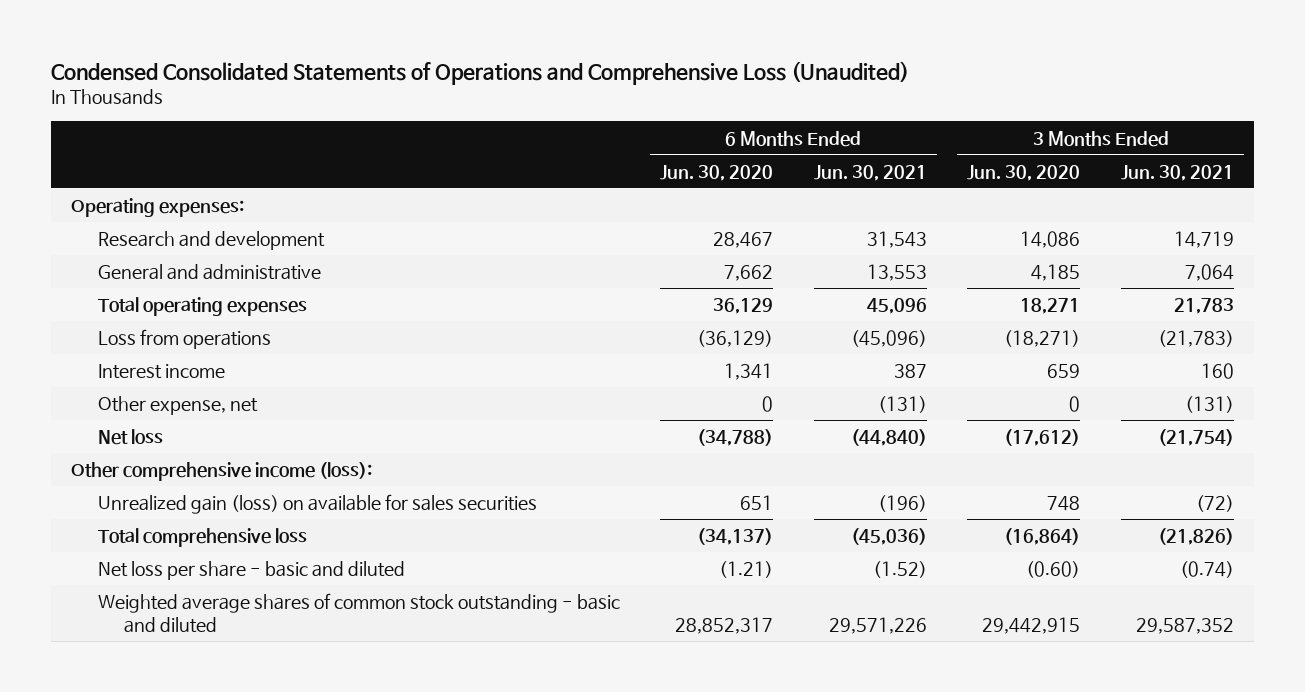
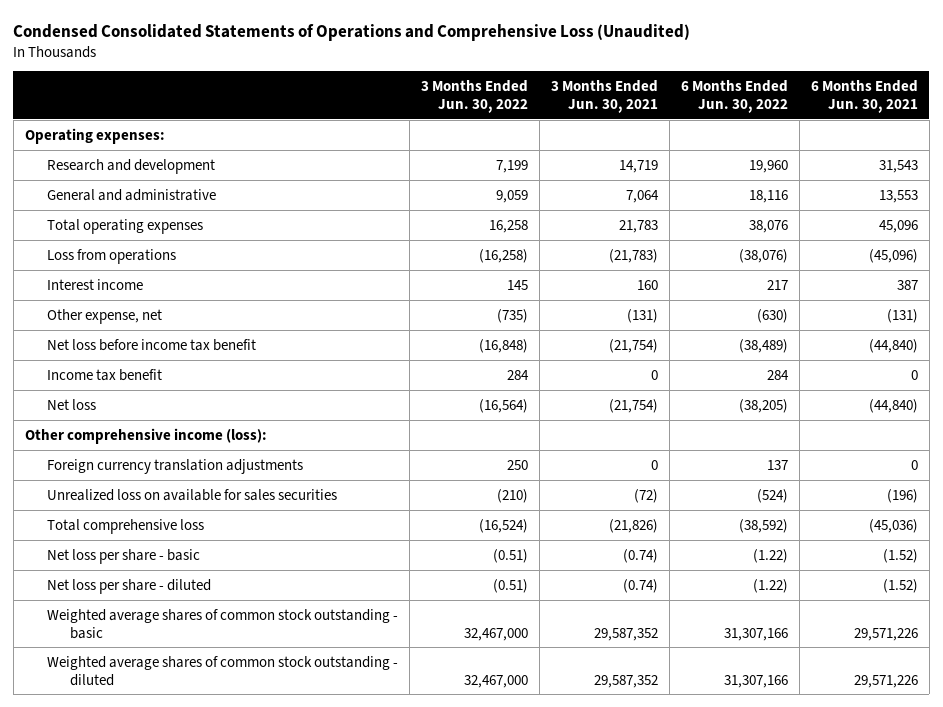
- | 6 Months Ended Jun. 30, 2020 | 6 Months Ended Jun. 30, 2021 | 3 Months Ended Jun. 30, 2020 | 3 Months Ended Jun. 30, 2021
+ | 3 Months Ended Jun. 30, 2022 | 3 Months Ended Jun. 30, 2021 | 6 Months Ended Jun. 30, 2022 | 6 Months Ended Jun. 30, 2021
+ Net loss before income tax benefit | (16,848) | (21,754) | (38,489) | (44,840)
+ Income tax benefit | 284 | 0 | 284 | 0
- Unrealized gain (loss) on available for sales securities | 651 | (196) | 748 | (72)
+ Foreign currency translation adjustments | 250 | 0 | 137 | 0
+ Unrealized loss on available for sales securities | (210) | (72) | (524) | (196)
- Net loss per share - basic and diluted | (1.21) | (1.52) | (0.60) | (0.74)
- Weighted average shares of common stock outstanding - basic and diluted | 28,852,317 | 29,571,226 | 29,442,915 | 29,587,352
+ Net loss per share - basic | (0.51) | (0.74) | (1.22) | (1.52)
+ Net loss per share - diluted | (0.51) | (0.74) | (1.22) | (1.52)
+ Weighted average shares of common stock outstanding - basic | 32,467,000 | 29,587,352 | 31,307,166 | 29,571,226
+ Weighted average shares of common stock outstanding - diluted | 32,467,000 | 29,587,352 | 31,307,166 | 29,571,226

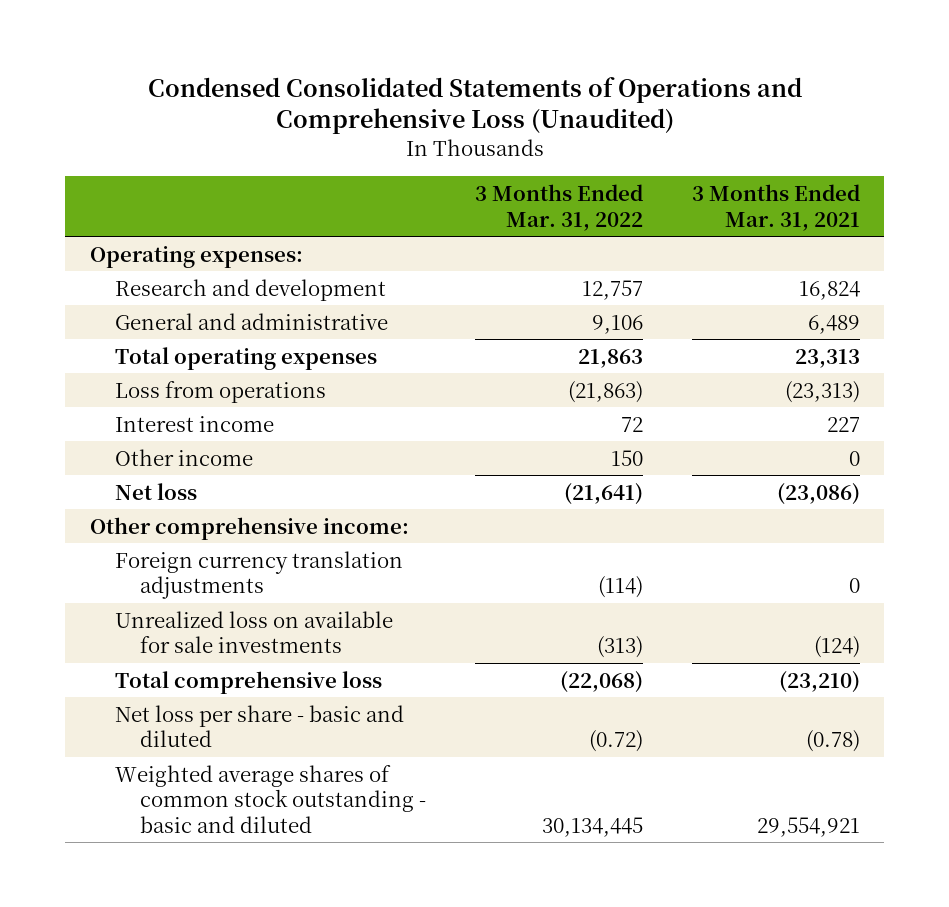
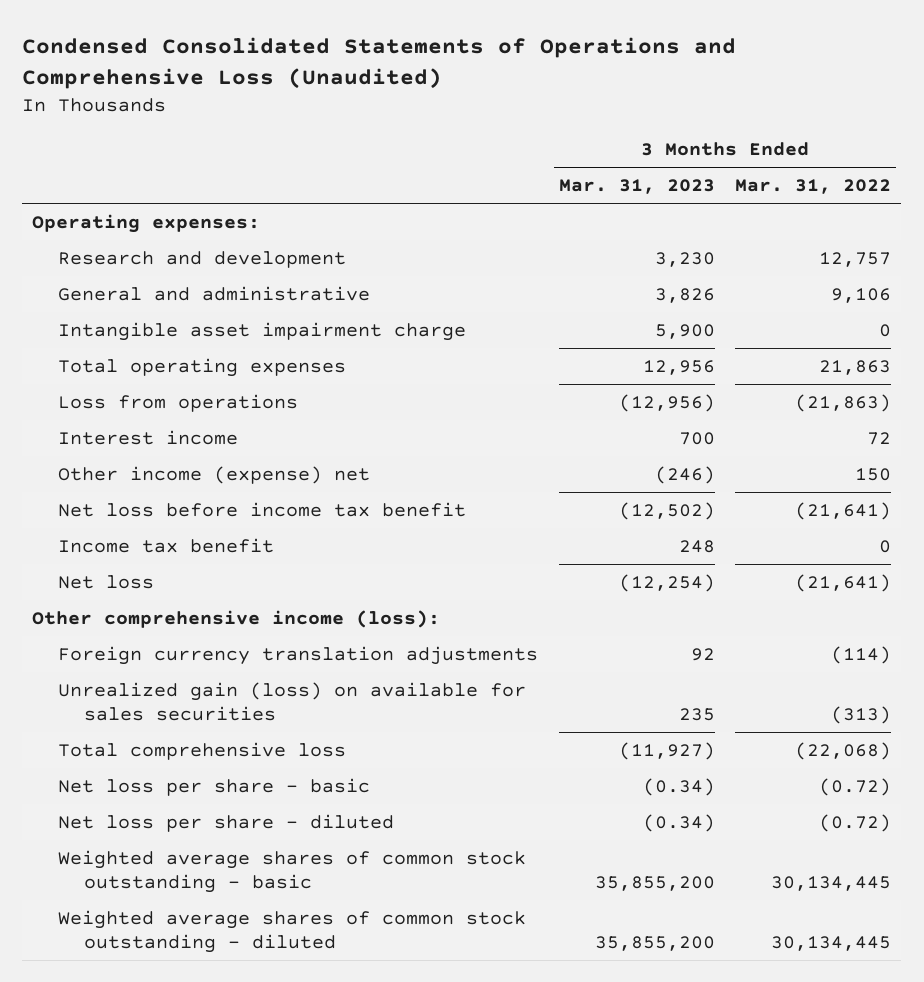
- | 3 Months Ended Mar. 31, 2022 | 3 Months Ended Mar. 31, 2021
+ | 3 Months Ended Mar. 31, 2023 | 3 Months Ended Mar. 31, 2022
+ Intangible asset impairment charge | 5,900 | 0
- Other income | 150 | 0
+ Other income (expense) net | (246) | 150
+ Net loss before income tax benefit | (12,502) | (21,641)
+ Income tax benefit | 248 | 0
- Other comprehensive income:
+ Other comprehensive income (loss):
- Unrealized loss on available for sale investments | (313) | (124)
+ Unrealized gain (loss) on available for sales securities | 235 | (313)
- Net loss per share - basic and diluted | (0.72) | (0.78)
- Weighted average shares of common stock outstanding - basic and diluted | 30,134,445 | 29,554,921
+ Net loss per share - basic | (0.34) | (0.72)
+ Net loss per share - diluted | (0.34) | (0.72)
+ Weighted average shares of common stock outstanding - basic | 35,855,200 | 30,134,445
+ Weighted average shares of common stock outstanding - diluted | 35,855,200 | 30,134,445

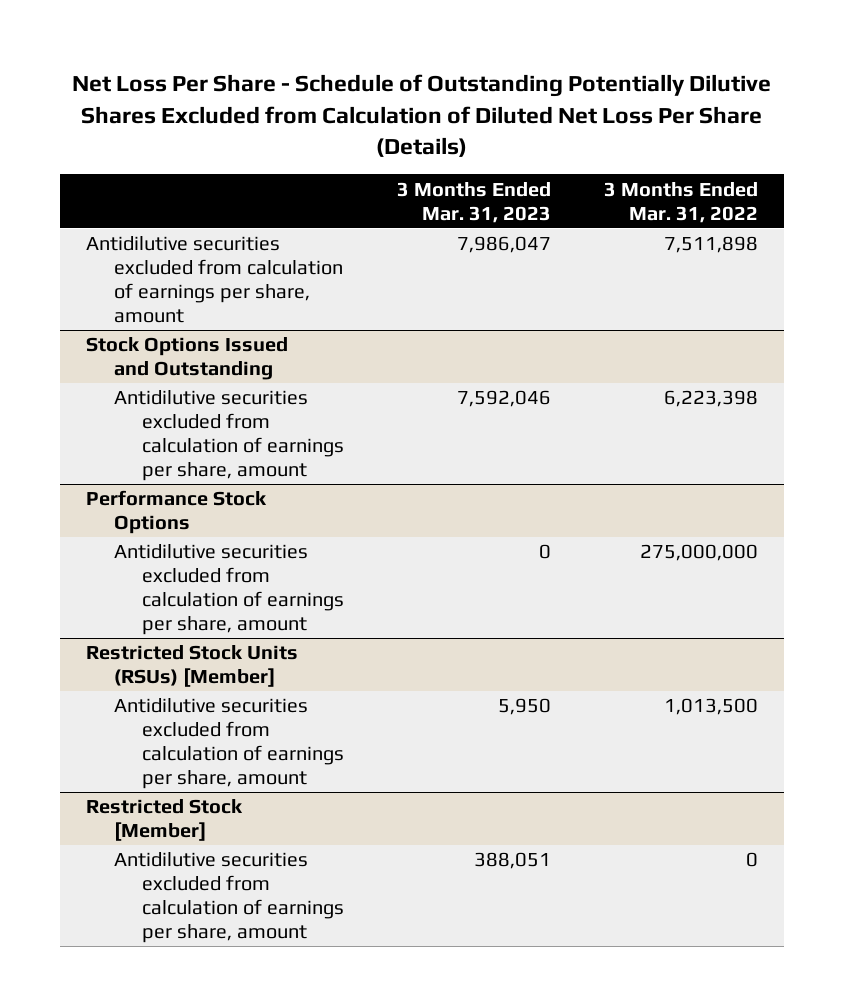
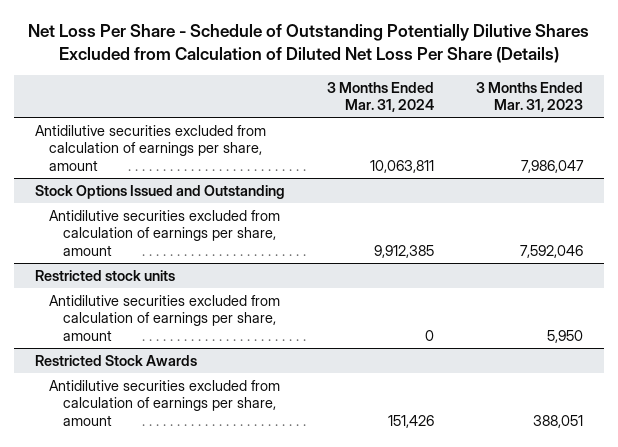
- | 3 Months Ended Mar. 31, 2023 | 3 Months Ended Mar. 31, 2022
+ | 3 Months Ended Mar. 31, 2024 | 3 Months Ended Mar. 31, 2023
- Performance Stock Options
- Antidilutive securities excluded from calculation of earnings per share, amount | 0 | 275,000,000
- Restricted Stock Units (RSUs) [Member]
+ Restricted stock units
- Restricted Stock [Member]
+ Restricted Stock Awards

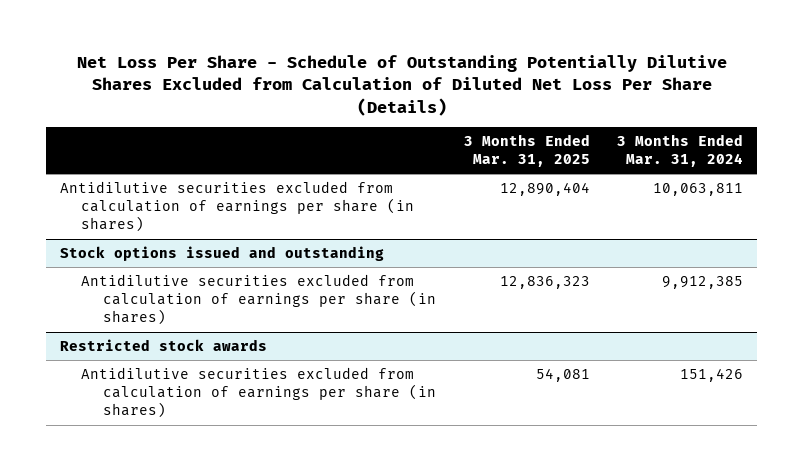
- | 3 Months Ended Mar. 31, 2024 | 3 Months Ended Mar. 31, 2023
+ | 3 Months Ended Mar. 31, 2025 | 3 Months Ended Mar. 31, 2024
- Antidilutive securities excluded from calculation of earnings per share, amount | 10,063,811 | 7,986,047
- Stock Options Issued and Outstanding
- Antidilutive securities excluded from calculation of earnings per share, amount | 9,912,385 | 7,592,046
- Restricted stock units
- Antidilutive securities excluded from calculation of earnings per share, amount | 0 | 5,950
- Restricted Stock Awards
- Antidilutive securities excluded from calculation of earnings per share, amount | 151,426 | 388,051
+ Antidilutive securities excluded from calculation of earnings per share (in shares) | 12,890,404 | 10,063,811
+ Stock options issued and outstanding
+ Antidilutive securities excluded from calculation of earnings per share (in shares) | 12,836,323 | 9,912,385
+ Restricted stock awards
+ Antidilutive securities excluded from calculation of earnings per share (in shares) | 54,081 | 151,426

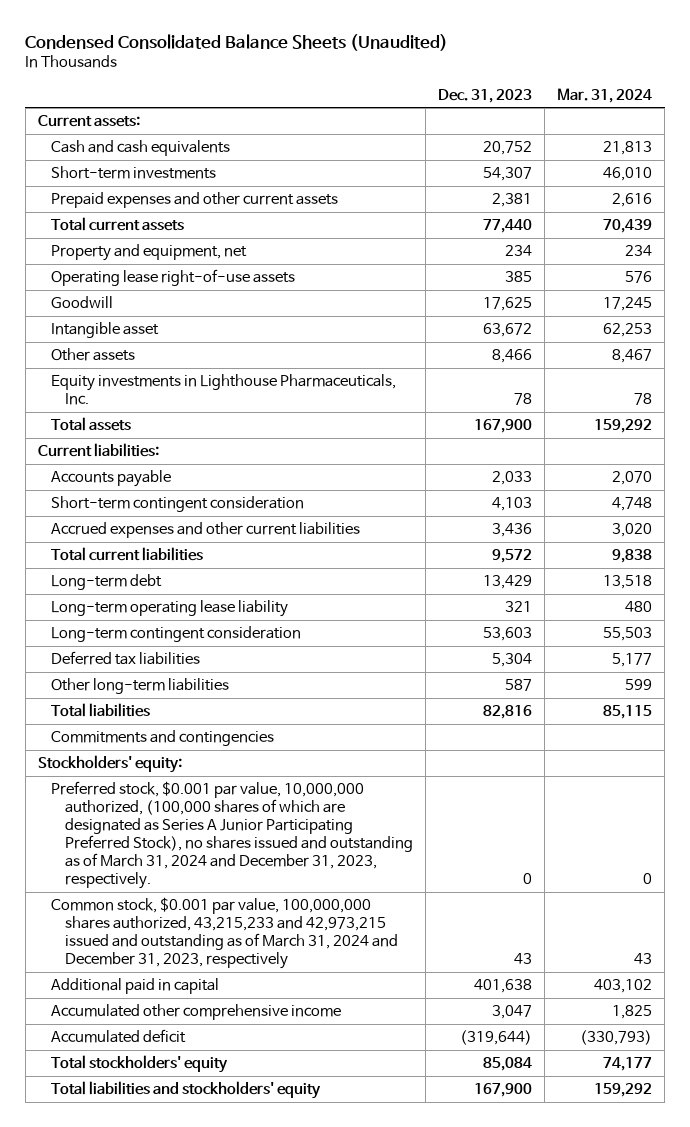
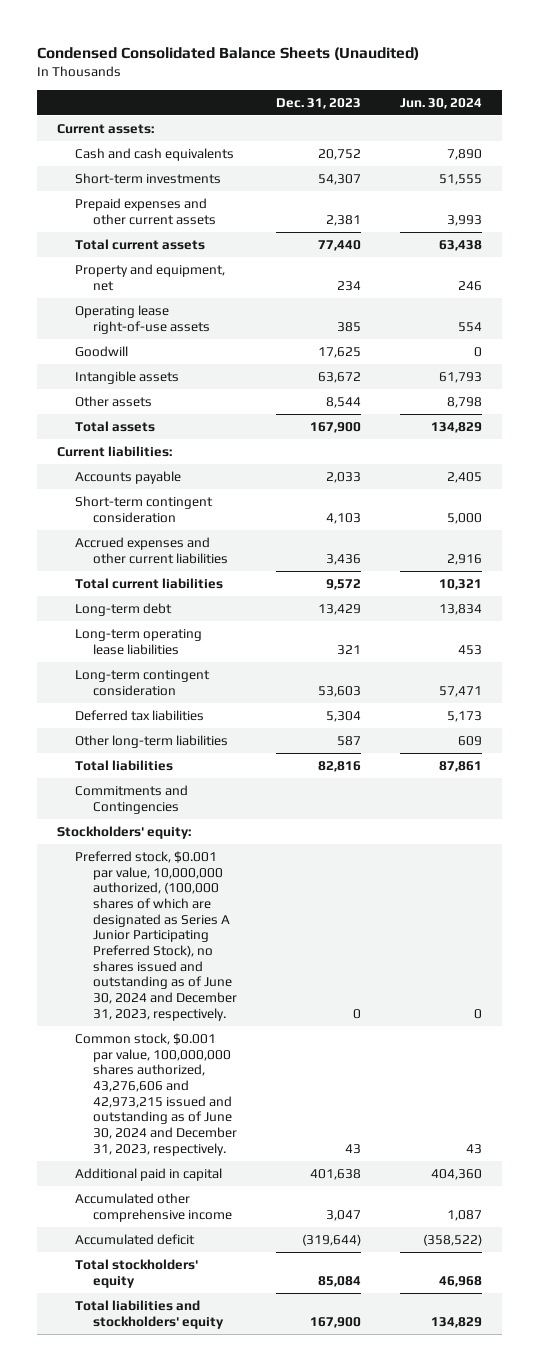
- | Dec. 31, 2023 | Mar. 31, 2024
+ | Dec. 31, 2023 | Jun. 30, 2024
- Intangible asset | 63,672 | 62,253
- Other assets | 8,466 | 8,467
- Equity investments in Lighthouse Pharmaceuticals, Inc. | 78 | 78
+ Intangible assets | 63,672 | 61,793
+ Other assets | 8,544 | 8,798
- Long-term operating lease liability | 321 | 480
+ Long-term operating lease liabilities | 321 | 453
- Commitments and contingencies
+ Commitments and Contingencies
- Preferred stock, $0.001 par value, 10,000,000 authorized, (100,000 shares of which are designated as Series A Junior Participating Preferred Stock), no shares issued and outstanding as of March 31, 2024 and December 31, 2023, respectively. | 0 | 0
- Common stock, $0.001 par value, 100,000,000 shares authorized, 43,215,233 and 42,973,215 issued and outstanding as of March 31, 2024 and December 31, 2023, respectively | 43 | 43
+ Preferred stock, $0.001 par value, 10,000,000 authorized, (100,000 shares of which are designated as Series A Junior Participating Preferred Stock), no shares issued and outstanding as of June 30, 2024 and December 31, 2023, respectively. | 0 | 0
+ Common stock, $0.001 par value, 100,000,000 shares authorized, 43,276,606 and 42,973,215 issued and outstanding as of June 30, 2024 and December 31, 2023, respectively. | 43 | 43

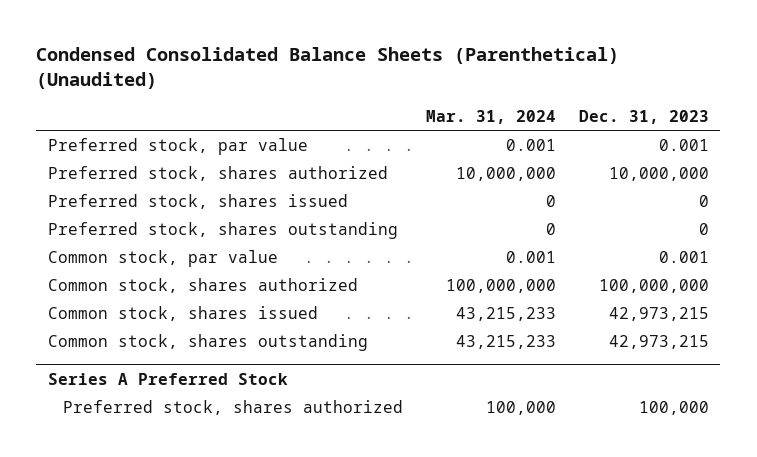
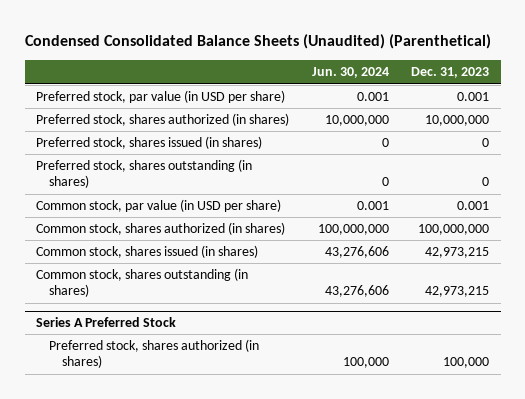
- Condensed Consolidated Balance Sheets (Parenthetical) (Unaudited)
+ Condensed Consolidated Balance Sheets (Unaudited) (Parenthetical)
- | Mar. 31, 2024 | Dec. 31, 2023
+ | Jun. 30, 2024 | Dec. 31, 2023
- Preferred stock, par value | 0.001 | 0.001
- Preferred stock, shares authorized | 10,000,000 | 10,000,000
- Preferred stock, shares issued | 0 | 0
- Preferred stock, shares outstanding | 0 | 0
- Common stock, par value | 0.001 | 0.001
- Common stock, shares authorized | 100,000,000 | 100,000,000
- Common stock, shares issued | 43,215,233 | 42,973,215
- Common stock, shares outstanding | 43,215,233 | 42,973,215
+ Preferred stock, par value (in USD per share) | 0.001 | 0.001
+ Preferred stock, shares authorized (in shares) | 10,000,000 | 10,000,000
+ Preferred stock, shares issued (in shares) | 0 | 0
+ Preferred stock, shares outstanding (in shares) | 0 | 0
+ Common stock, par value (in USD per share) | 0.001 | 0.001
+ Common stock, shares authorized (in shares) | 100,000,000 | 100,000,000
+ Common stock, shares issued (in shares) | 43,276,606 | 42,973,215
+ Common stock, shares outstanding (in shares) | 43,276,606 | 42,973,215
@ Series A Preferred Stock
- Preferred stock, shares authorized | 100,000 | 100,000
+ Preferred stock, shares authorized (in shares) | 100,000 | 100,000

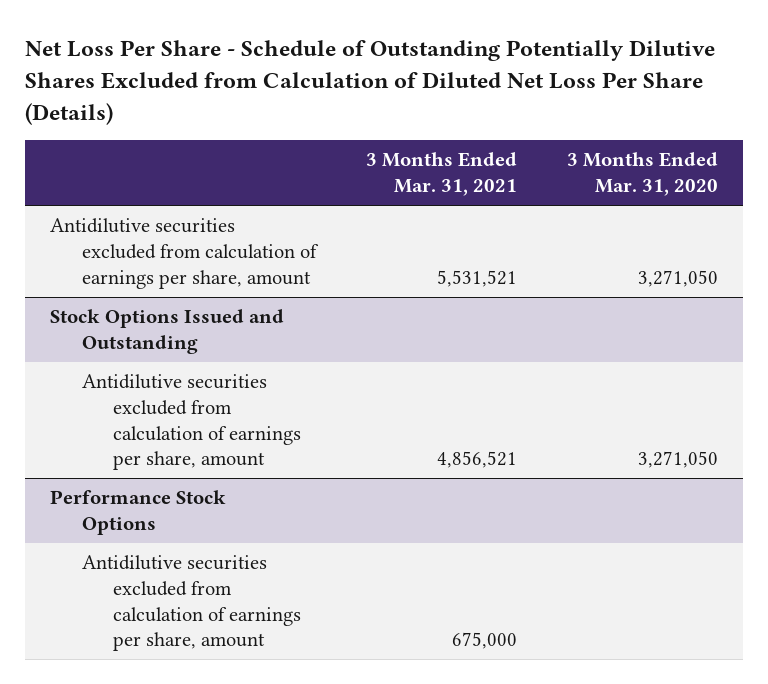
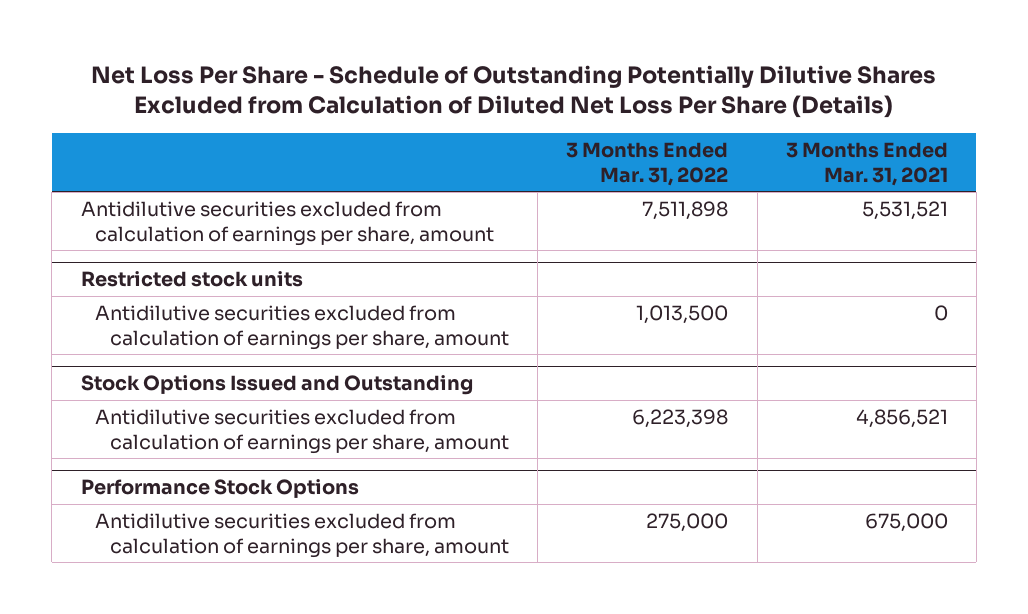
- | 3 Months Ended Mar. 31, 2021 | 3 Months Ended Mar. 31, 2020
+ | 3 Months Ended Mar. 31, 2022 | 3 Months Ended Mar. 31, 2021
+ Restricted stock units
+ Antidilutive securities excluded from calculation of earnings per share, amount | 1,013,500 | 0

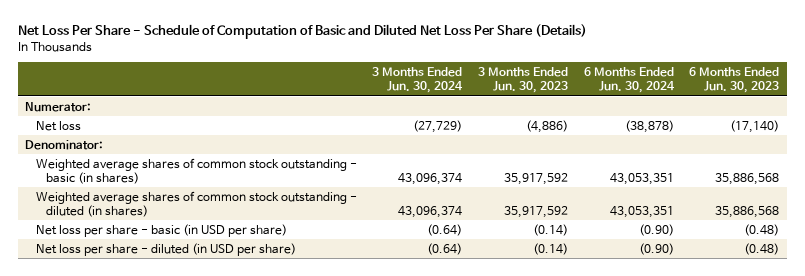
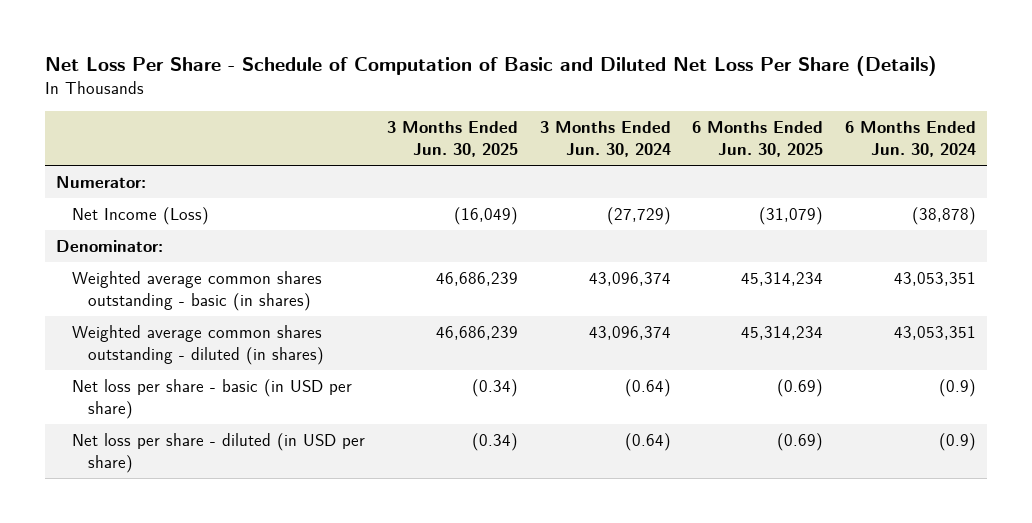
- | 3 Months Ended Jun. 30, 2024 | 3 Months Ended Jun. 30, 2023 | 6 Months Ended Jun. 30, 2024 | 6 Months Ended Jun. 30, 2023
+ | 3 Months Ended Jun. 30, 2025 | 3 Months Ended Jun. 30, 2024 | 6 Months Ended Jun. 30, 2025 | 6 Months Ended Jun. 30, 2024
- Net loss | (27,729) | (4,886) | (38,878) | (17,140)
+ Net Income (Loss) | (16,049) | (27,729) | (31,079) | (38,878)
- Weighted average shares of common stock outstanding - basic (in shares) | 43,096,374 | 35,917,592 | 43,053,351 | 35,886,568
- Weighted average shares of common stock outstanding - diluted (in shares) | 43,096,374 | 35,917,592 | 43,053,351 | 35,886,568
- Net loss per share - basic (in USD per share) | (0.64) | (0.14) | (0.90) | (0.48)
- Net loss per share - diluted (in USD per share) | (0.64) | (0.14) | (0.90) | (0.48)
+ Weighted average common shares outstanding - basic (in shares) | 46,686,239 | 43,096,374 | 45,314,234 | 43,053,351
+ Weighted average common shares outstanding - diluted (in shares) | 46,686,239 | 43,096,374 | 45,314,234 | 43,053,351
+ Net loss per share - basic (in USD per share) | (0.34) | (0.64) | (0.69) | (0.9)
+ Net loss per share - diluted (in USD per share) | (0.34) | (0.64) | (0.69) | (0.9)

